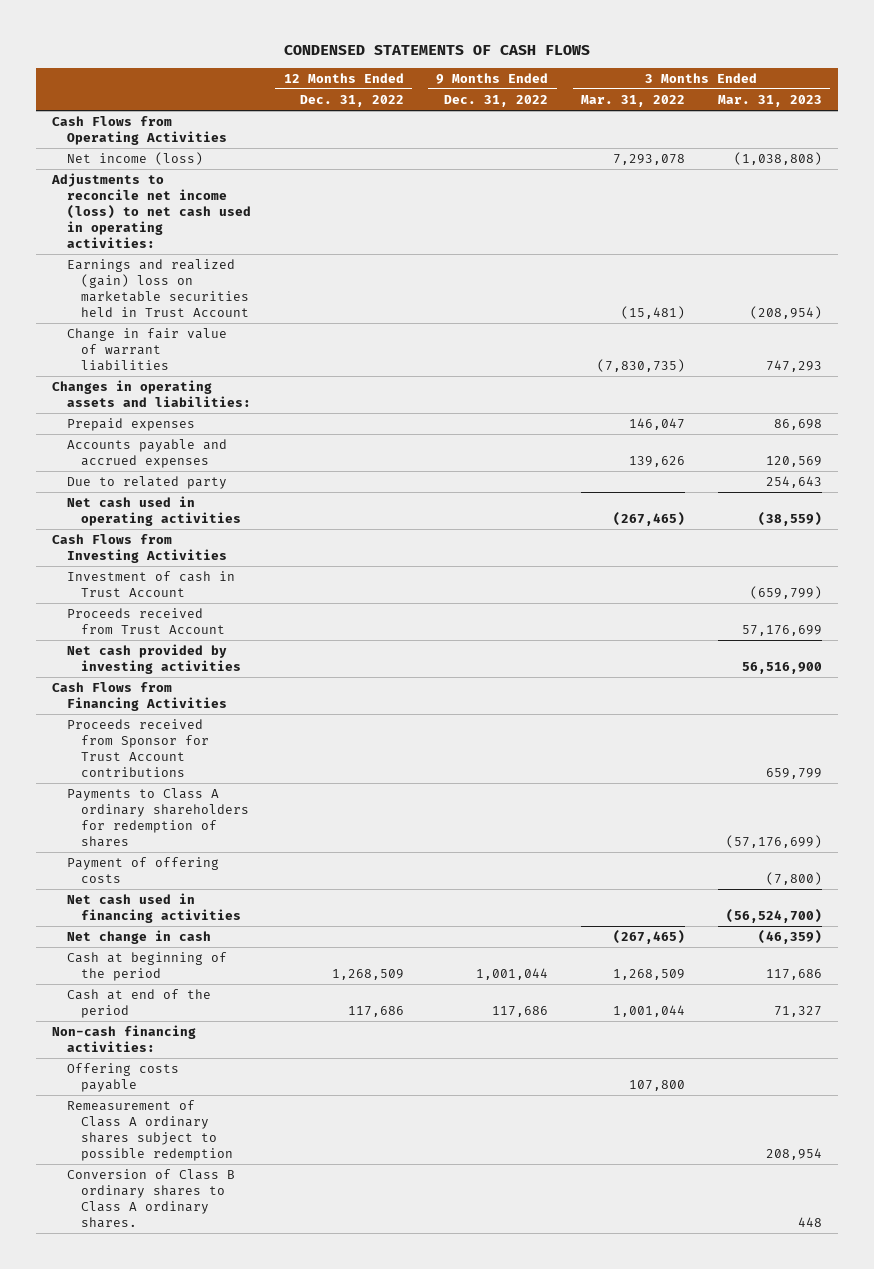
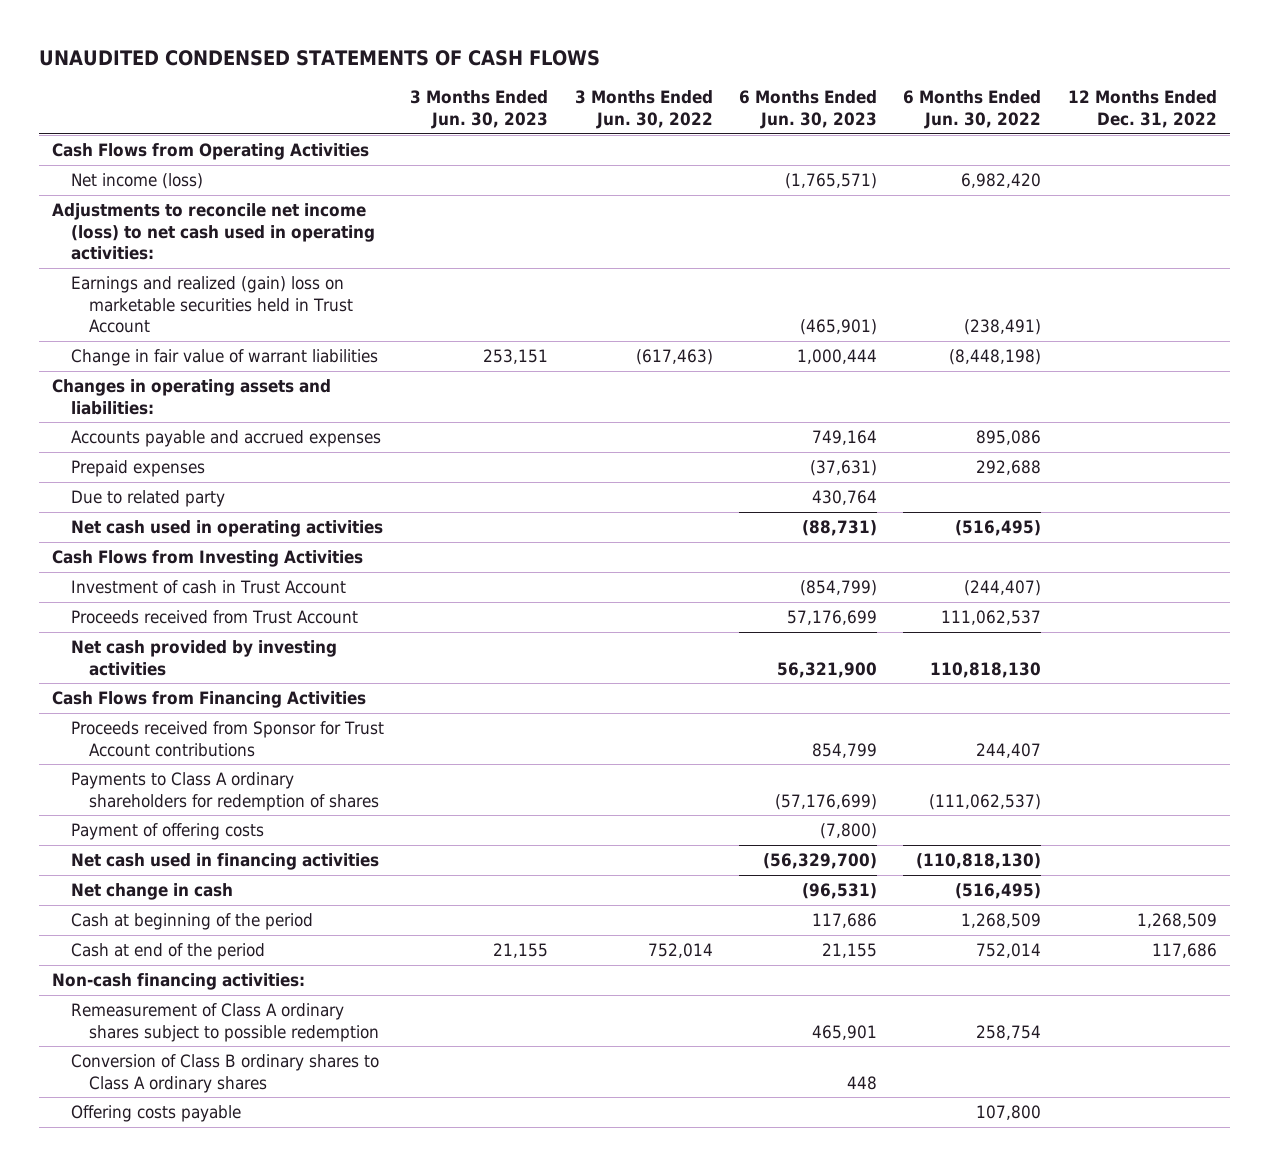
- CONDENSED STATEMENTS OF CASH FLOWS
+ UNAUDITED CONDENSED STATEMENTS OF CASH FLOWS
- | 12 Months Ended Dec. 31, 2022 | 9 Months Ended Dec. 31, 2022 | 3 Months Ended Mar. 31, 2022 | 3 Months Ended Mar. 31, 2023
+ | 3 Months Ended Jun. 30, 2023 | 3 Months Ended Jun. 30, 2022 | 6 Months Ended Jun. 30, 2023 | 6 Months Ended Jun. 30, 2022 | 12 Months Ended Dec. 31, 2022
moved down: Prepaid expenses | | | (37,631) | 292,688 |
- Conversion of Class B ordinary shares to Class A ordinary shares. | | | | 448
+ Conversion of Class B ordinary shares to Class A ordinary shares | | | 448 | |
moved down: Offering costs payable | | | | 107,800 |

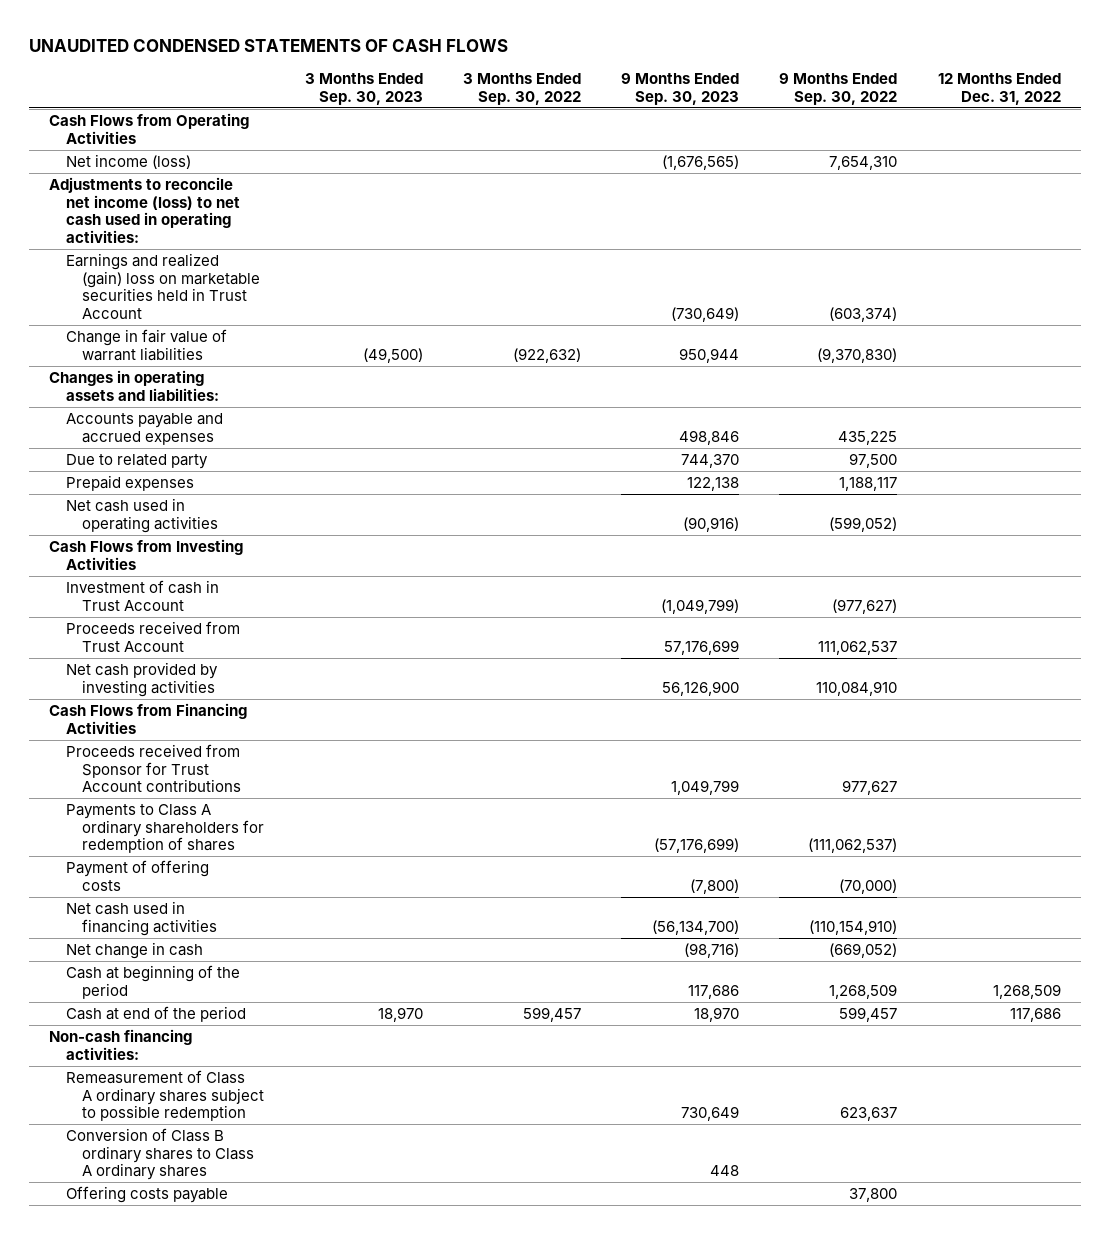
- | 3 Months Ended Jun. 30, 2023 | 3 Months Ended Jun. 30, 2022 | 6 Months Ended Jun. 30, 2023 | 6 Months Ended Jun. 30, 2022 | 12 Months Ended Dec. 31, 2022
+ | 3 Months Ended Sep. 30, 2023 | 3 Months Ended Sep. 30, 2022 | 9 Months Ended Sep. 30, 2023 | 9 Months Ended Sep. 30, 2022 | 12 Months Ended Dec. 31, 2022
moved down: Prepaid expenses | | | 122,138 | 1,188,117 |

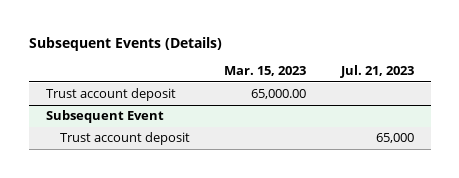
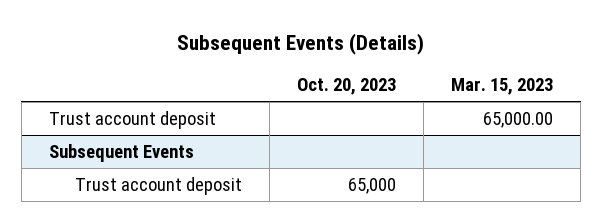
- | Mar. 15, 2023 | Jul. 21, 2023
+ | Oct. 20, 2023 | Mar. 15, 2023
- Subsequent Event
+ Subsequent Events

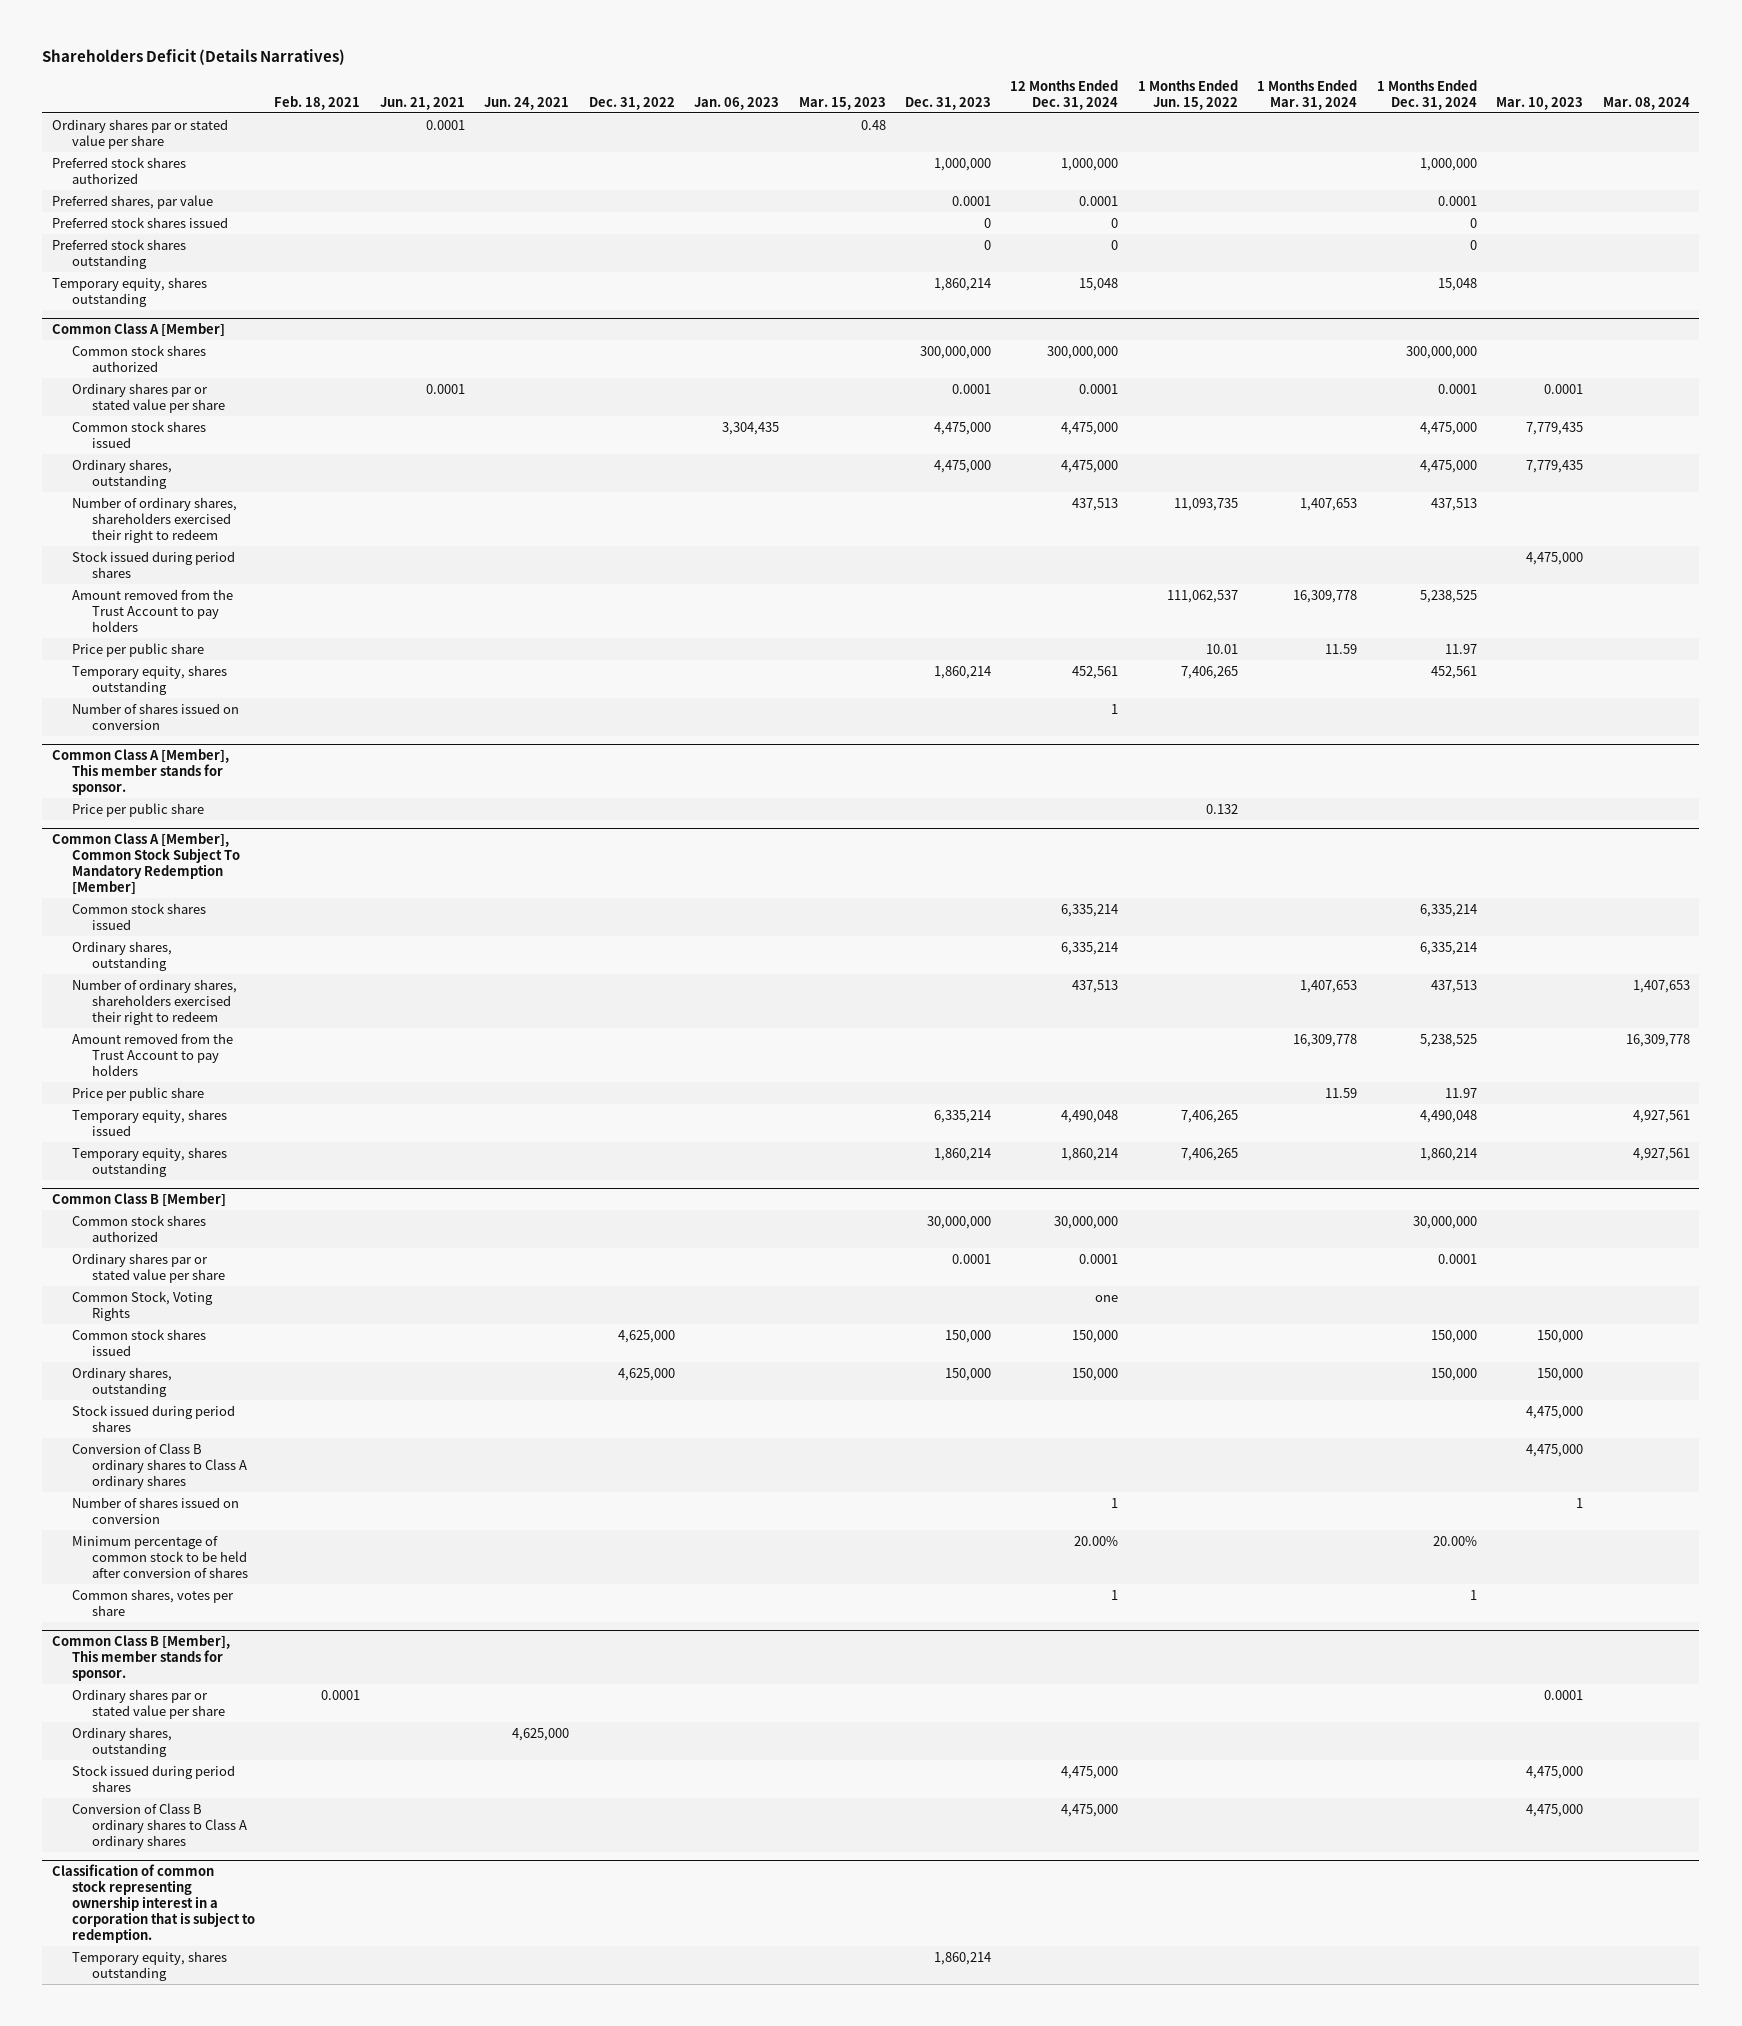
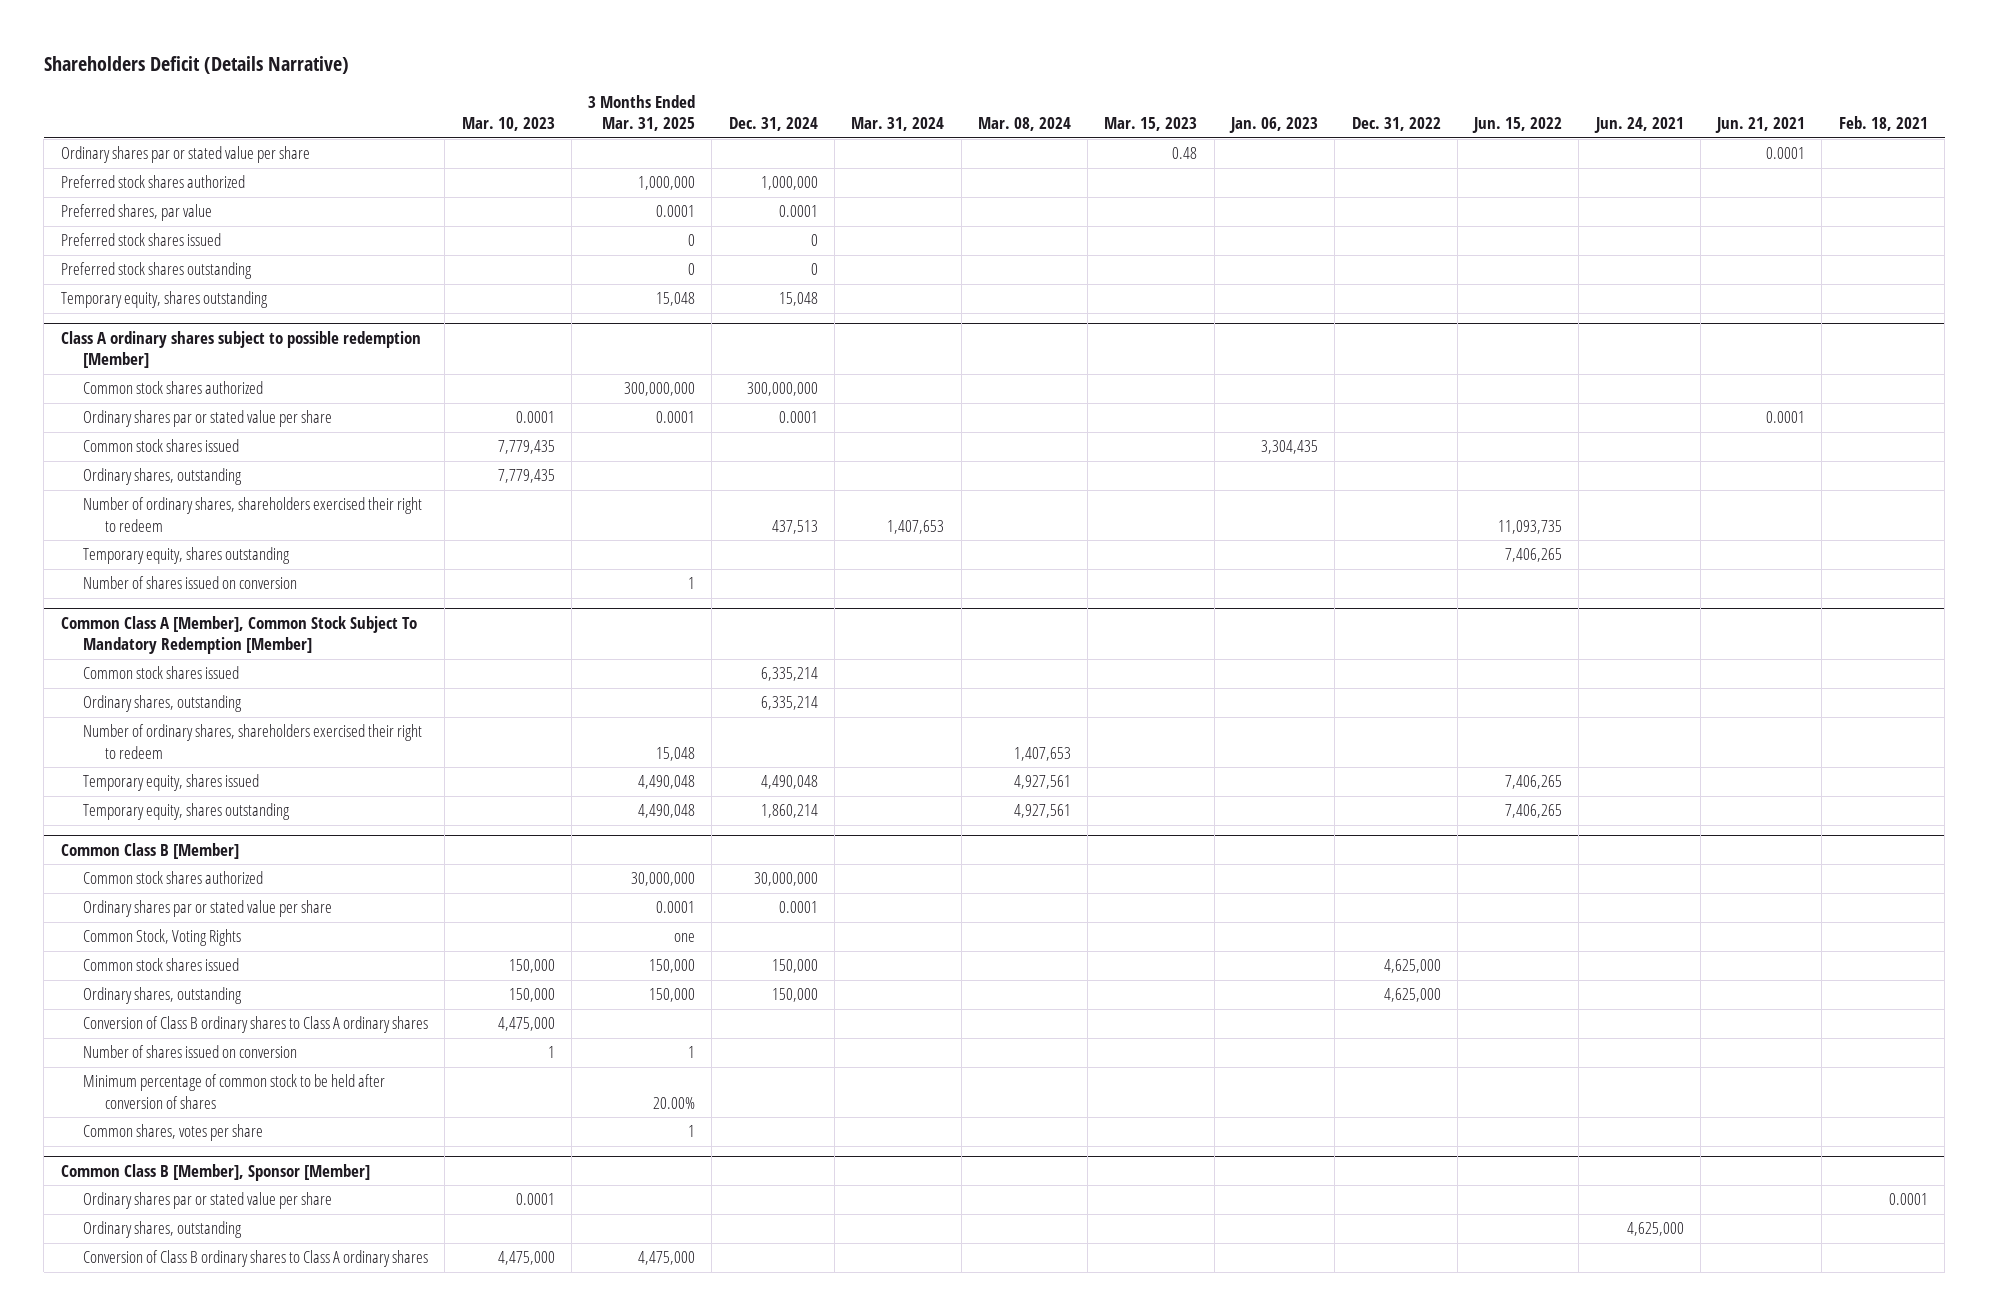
- Shareholders Deficit (Details Narratives)
+ Shareholders Deficit (Details Narrative)
- | Feb. 18, 2021 | Jun. 21, 2021 | Jun. 24, 2021 | Dec. 31, 2022 | Jan. 06, 2023 | Mar. 15, 2023 | Dec. 31, 2023 | 12 Months Ended Dec. 31, 2024 | 1 Months Ended Jun. 15, 2022 | 1 Months Ended Mar. 31, 2024 | 1 Months Ended Dec. 31, 2024 | Mar. 10, 2023 | Mar. 08, 2024
+ | Mar. 10, 2023 | 3 Months Ended Mar. 31, 2025 | Dec. 31, 2024 | Mar. 31, 2024 | Mar. 08, 2024 | Mar. 15, 2023 | Jan. 06, 2023 | Dec. 31, 2022 | Jun. 15, 2022 | Jun. 24, 2021 | Jun. 21, 2021 | Feb. 18, 2021
- Common Class A [Member]
+ Class A ordinary shares subject to possible redemption [Member]
- Stock issued during period shares | | | | | | | | | | | | 4,475,000 |
- Amount removed from the Trust Account to pay holders | | | | | | | | | 111,062,537 | 16,309,778 | 5,238,525 | |
- Price per public share | | | | | | | | | 10.01 | 11.59 | 11.97 | |
- Common Class A [Member], This member stands for sponsor.
- Price per public share | | | | | | | | | 0.132 | | | |
@ Common Class A [Member], Common Stock Subject To Mandatory Redemption [Member]
- Amount removed from the Trust Account to pay holders | | | | | | | | | | 16,309,778 | 5,238,525 | | 16,309,778
- Price per public share | | | | | | | | | | 11.59 | 11.97 | |
@ Common Class B [Member]
- Stock issued during period shares | | | | | | | | | | | | 4,475,000 |
- Common Class B [Member], This member stands for sponsor.
+ Common Class B [Member], Sponsor [Member]
- Stock issued during period shares | | | | | | | | 4,475,000 | | | | 4,475,000 |
- Classification of common stock representing ownership interest in a corporation that is subject to redemption.
- Temporary equity, shares outstanding | | | | | | | 1,860,214 | | | | | |

